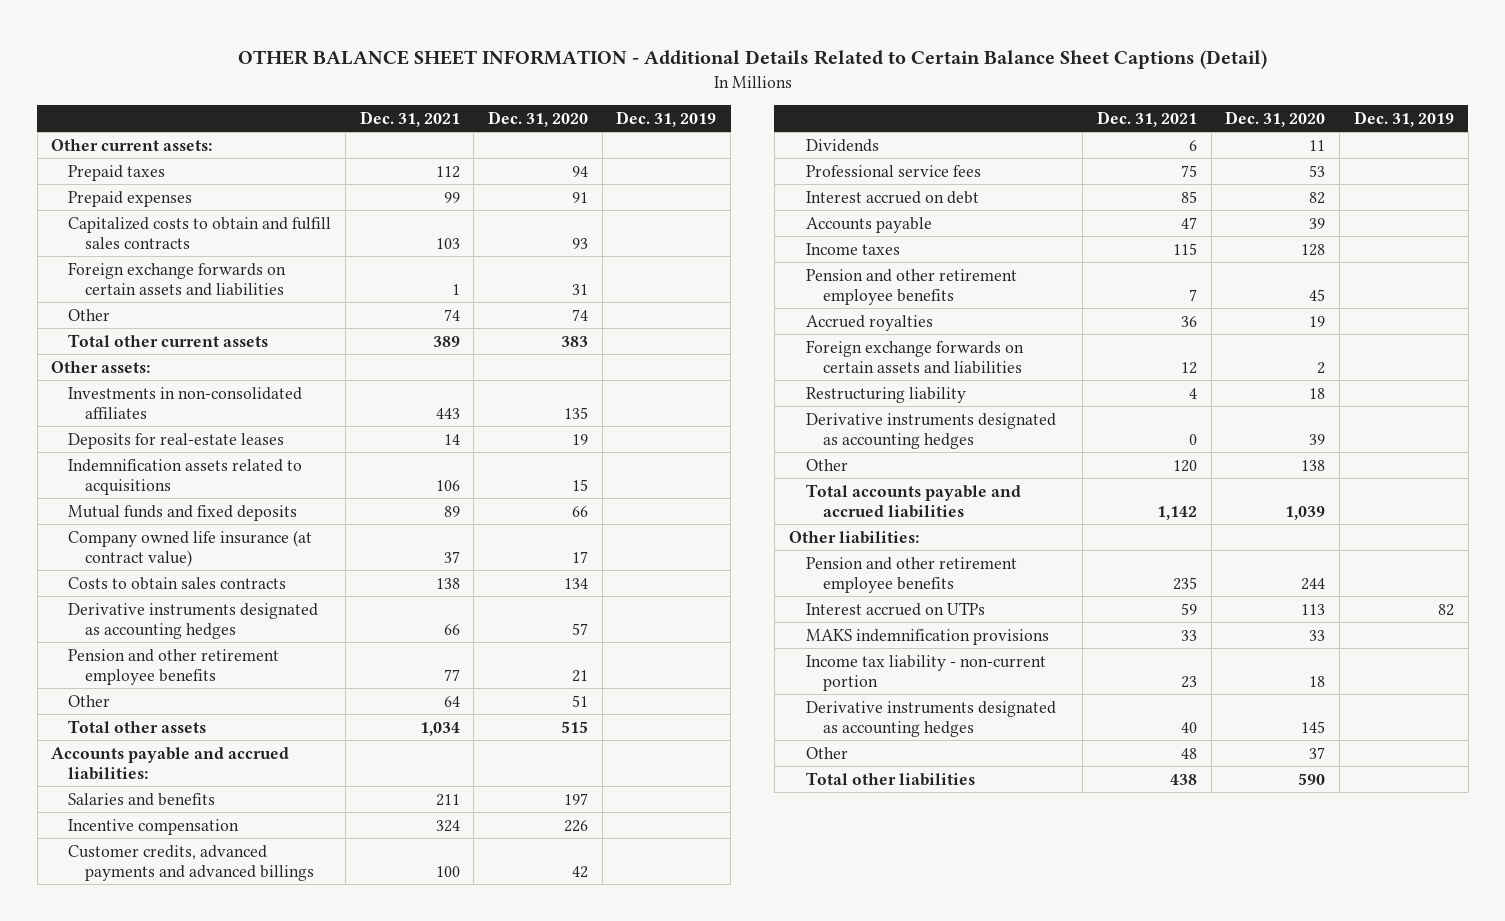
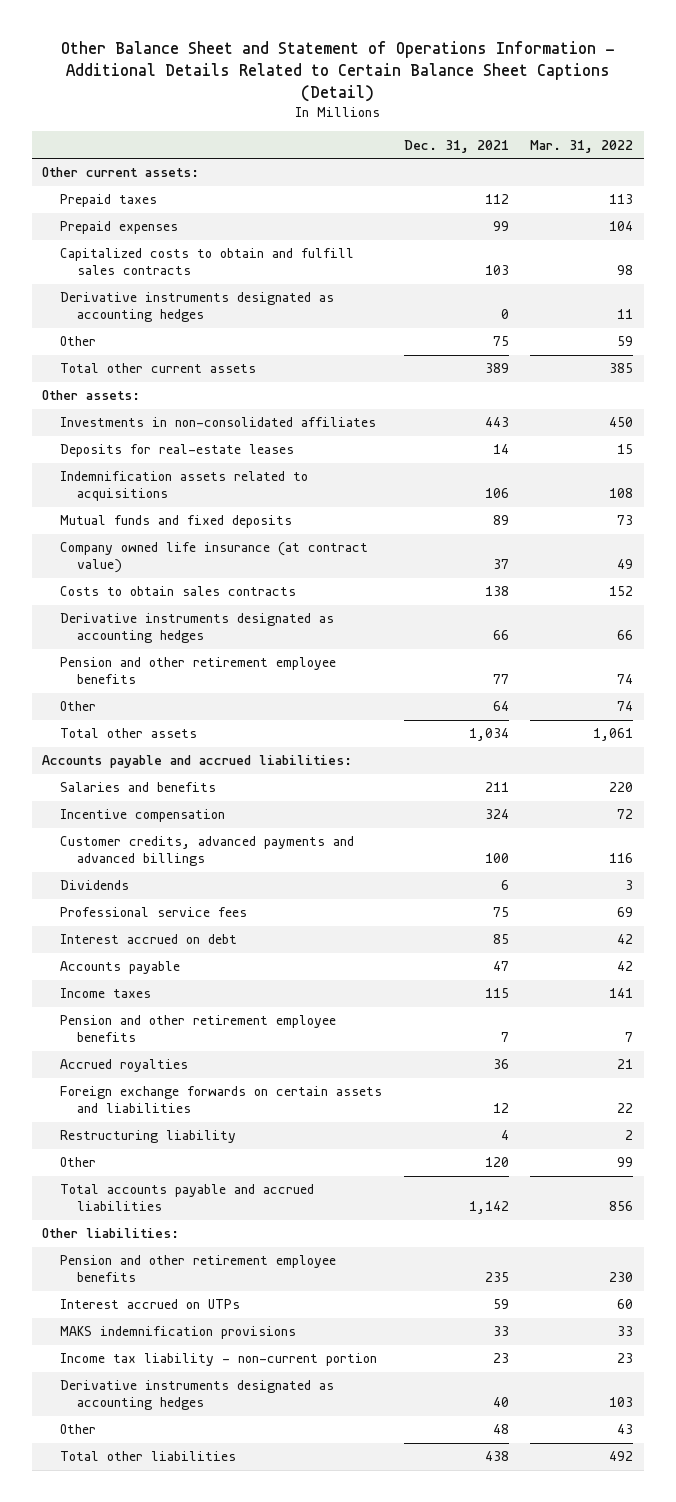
- OTHER BALANCE SHEET INFORMATION - Additional Details Related to Certain Balance Sheet Captions (Detail)
+ Other Balance Sheet and Statement of Operations Information - Additional Details Related to Certain Balance Sheet Captions (Detail)
- | Dec. 31, 2021 | Dec. 31, 2020 | Dec. 31, 2019
+ | Dec. 31, 2021 | Mar. 31, 2022
- Foreign exchange forwards on certain assets and liabilities | 1 | 31 |
- Other | 74 | 74 |
moved up: Derivative instruments designated as accounting hedges | 0 | 11
+ Other | 75 | 59

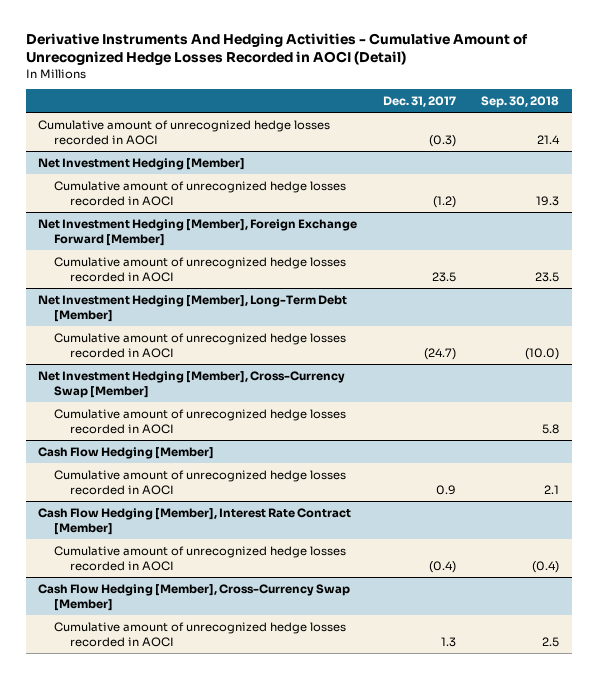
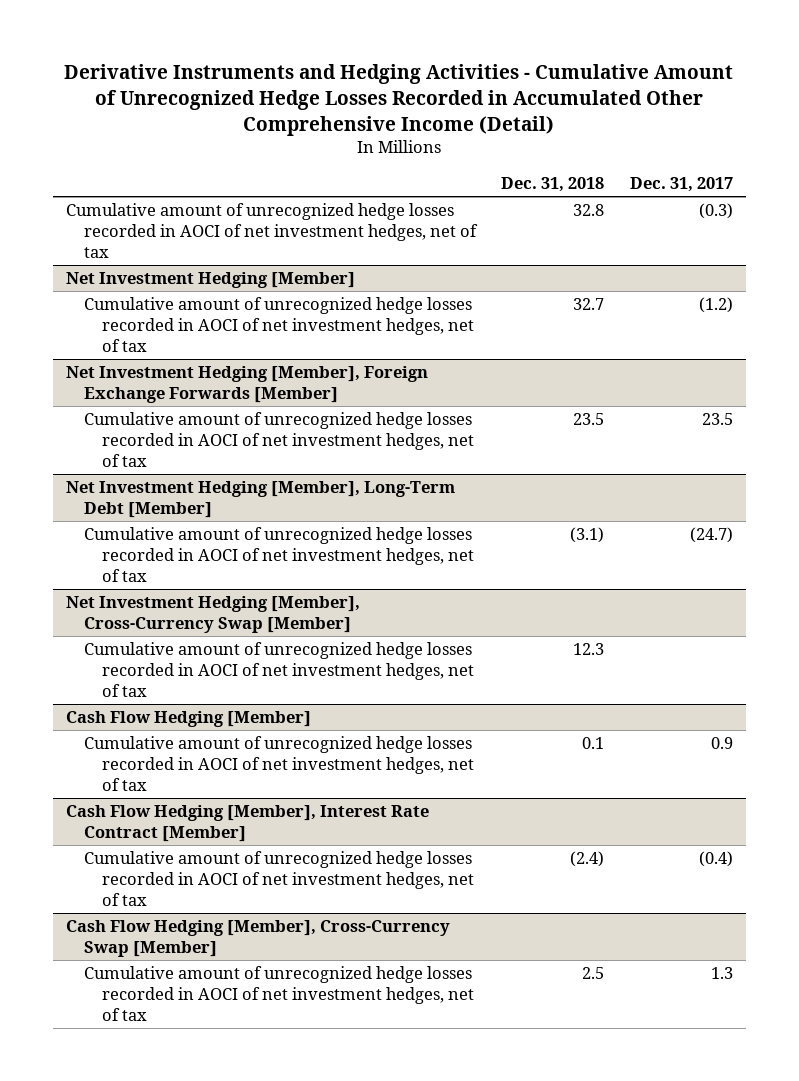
- Derivative Instruments And Hedging Activities - Cumulative Amount of Unrecognized Hedge Losses Recorded in AOCI (Detail)
+ Derivative Instruments and Hedging Activities - Cumulative Amount of Unrecognized Hedge Losses Recorded in Accumulated Other Comprehensive Income (Detail)
- | Dec. 31, 2017 | Sep. 30, 2018
+ | Dec. 31, 2018 | Dec. 31, 2017
- Cumulative amount of unrecognized hedge losses recorded in AOCI | (0.3) | 21.4
+ Cumulative amount of unrecognized hedge losses recorded in AOCI of net investment hedges, net of tax | 32.8 | (0.3)
@ Net Investment Hedging [Member]
- Cumulative amount of unrecognized hedge losses recorded in AOCI | (1.2) | 19.3
- Net Investment Hedging [Member], Foreign Exchange Forward [Member]
- Cumulative amount of unrecognized hedge losses recorded in AOCI | 23.5 | 23.5
@ Net Investment Hedging [Member]
+ Cumulative amount of unrecognized hedge losses recorded in AOCI of net investment hedges, net of tax | 32.7 | (1.2)
+ Net Investment Hedging [Member], Foreign Exchange Forwards [Member]
+ Cumulative amount of unrecognized hedge losses recorded in AOCI of net investment hedges, net of tax | 23.5 | 23.5
@ Net Investment Hedging [Member], Long-Term Debt [Member]
- Cumulative amount of unrecognized hedge losses recorded in AOCI | (24.7) | (10.0)
+ Cumulative amount of unrecognized hedge losses recorded in AOCI of net investment hedges, net of tax | (3.1) | (24.7)
@ Net Investment Hedging [Member], Cross-Currency Swap [Member]
- Cumulative amount of unrecognized hedge losses recorded in AOCI | | 5.8
+ Cumulative amount of unrecognized hedge losses recorded in AOCI of net investment hedges, net of tax | 12.3 |
@ Cash Flow Hedging [Member]
- Cumulative amount of unrecognized hedge losses recorded in AOCI | 0.9 | 2.1
+ Cumulative amount of unrecognized hedge losses recorded in AOCI of net investment hedges, net of tax | 0.1 | 0.9
@ Cash Flow Hedging [Member], Interest Rate Contract [Member]
- Cumulative amount of unrecognized hedge losses recorded in AOCI | (0.4) | (0.4)
+ Cumulative amount of unrecognized hedge losses recorded in AOCI of net investment hedges, net of tax | (2.4) | (0.4)
@ Cash Flow Hedging [Member], Cross-Currency Swap [Member]
- Cumulative amount of unrecognized hedge losses recorded in AOCI | 1.3 | 2.5
+ Cumulative amount of unrecognized hedge losses recorded in AOCI of net investment hedges, net of tax | 2.5 | 1.3

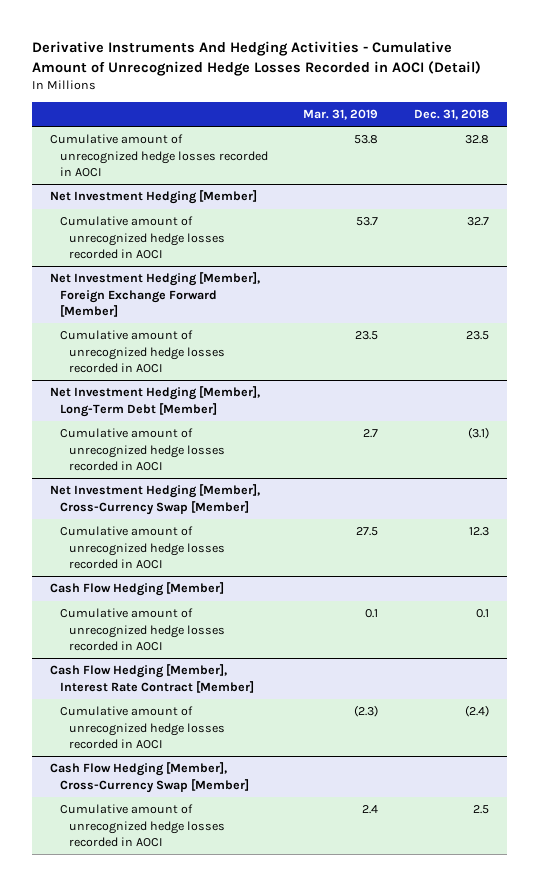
- Derivative Instruments and Hedging Activities - Cumulative Amount of Unrecognized Hedge Losses Recorded in Accumulated Other Comprehensive Income (Detail)
+ Derivative Instruments And Hedging Activities - Cumulative Amount of Unrecognized Hedge Losses Recorded in AOCI (Detail)
- | Dec. 31, 2018 | Dec. 31, 2017
+ | Mar. 31, 2019 | Dec. 31, 2018
- Cumulative amount of unrecognized hedge losses recorded in AOCI of net investment hedges, net of tax | 32.8 | (0.3)
+ Cumulative amount of unrecognized hedge losses recorded in AOCI | 53.8 | 32.8
@ Net Investment Hedging [Member]
- Cumulative amount of unrecognized hedge losses recorded in AOCI of net investment hedges, net of tax | 32.7 | (1.2)
- Net Investment Hedging [Member], Foreign Exchange Forwards [Member]
- Cumulative amount of unrecognized hedge losses recorded in AOCI of net investment hedges, net of tax | 23.5 | 23.5
@ Net Investment Hedging [Member]
+ Cumulative amount of unrecognized hedge losses recorded in AOCI | 53.7 | 32.7
+ Net Investment Hedging [Member], Foreign Exchange Forward [Member]
+ Cumulative amount of unrecognized hedge losses recorded in AOCI | 23.5 | 23.5
@ Net Investment Hedging [Member], Long-Term Debt [Member]
- Cumulative amount of unrecognized hedge losses recorded in AOCI of net investment hedges, net of tax | (3.1) | (24.7)
+ Cumulative amount of unrecognized hedge losses recorded in AOCI | 2.7 | (3.1)
@ Net Investment Hedging [Member], Cross-Currency Swap [Member]
- Cumulative amount of unrecognized hedge losses recorded in AOCI of net investment hedges, net of tax | 12.3 |
+ Cumulative amount of unrecognized hedge losses recorded in AOCI | 27.5 | 12.3
@ Cash Flow Hedging [Member]
- Cumulative amount of unrecognized hedge losses recorded in AOCI of net investment hedges, net of tax | 0.1 | 0.9
+ Cumulative amount of unrecognized hedge losses recorded in AOCI | 0.1 | 0.1
@ Cash Flow Hedging [Member], Interest Rate Contract [Member]
- Cumulative amount of unrecognized hedge losses recorded in AOCI of net investment hedges, net of tax | (2.4) | (0.4)
+ Cumulative amount of unrecognized hedge losses recorded in AOCI | (2.3) | (2.4)
@ Cash Flow Hedging [Member], Cross-Currency Swap [Member]
- Cumulative amount of unrecognized hedge losses recorded in AOCI of net investment hedges, net of tax | 2.5 | 1.3
+ Cumulative amount of unrecognized hedge losses recorded in AOCI | 2.4 | 2.5

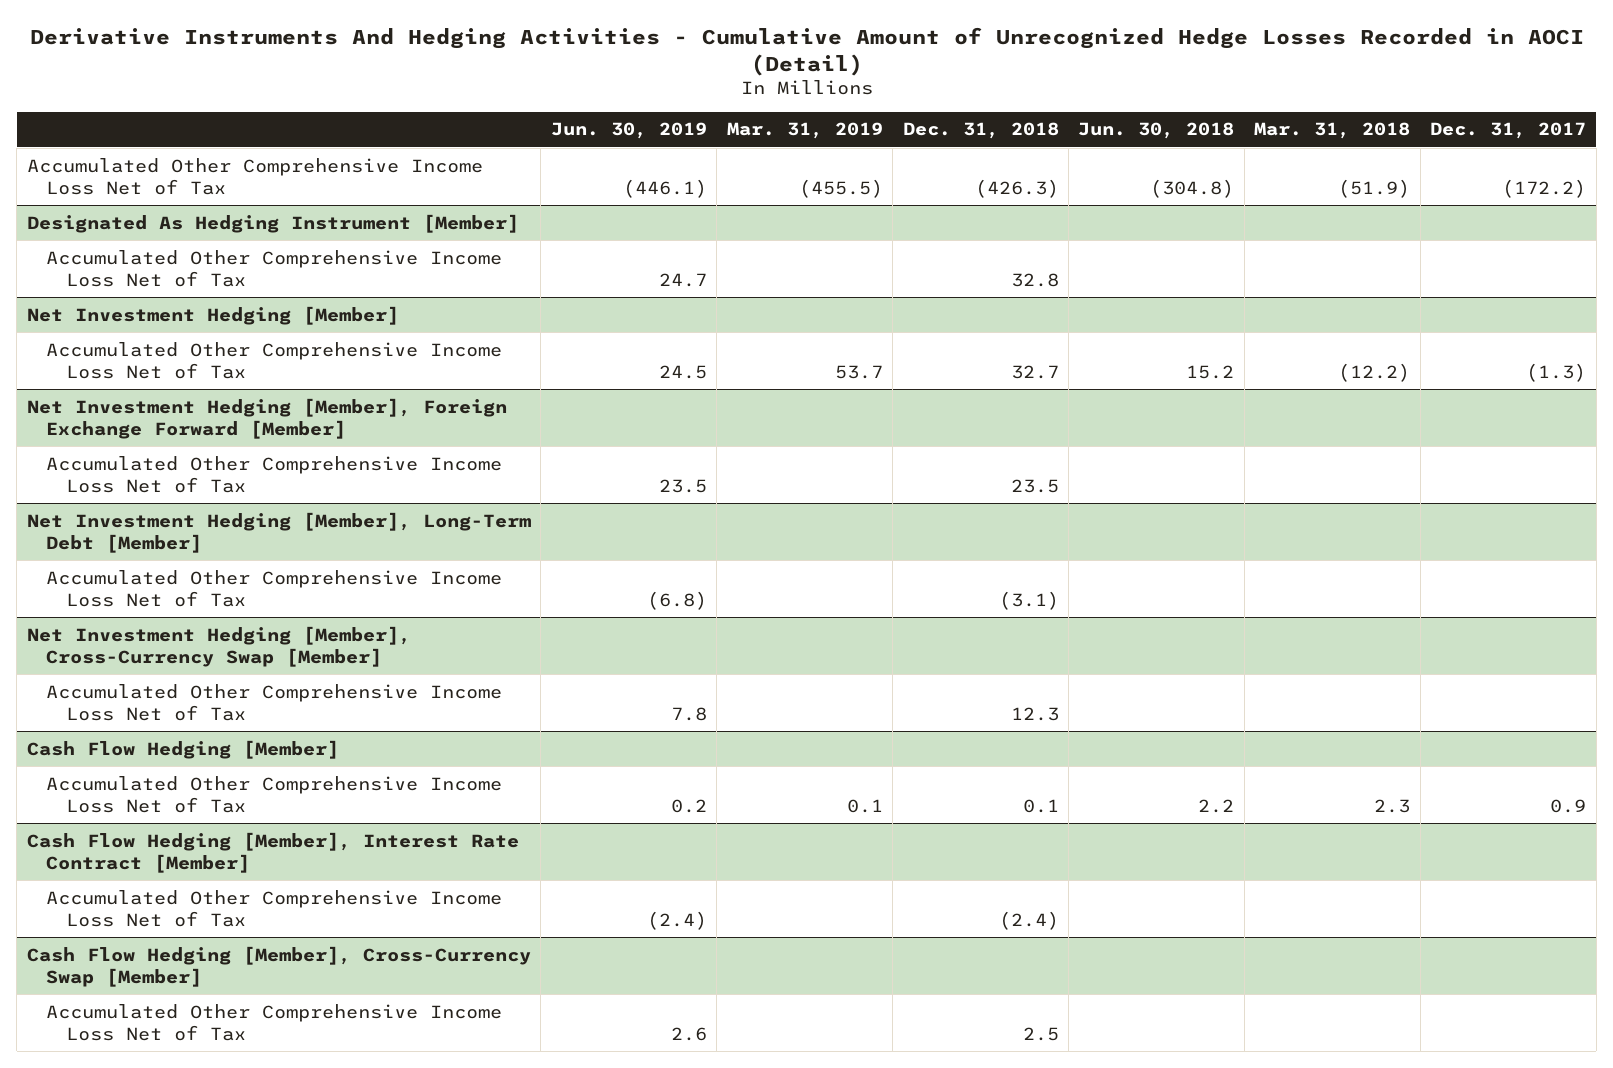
- | Mar. 31, 2019 | Dec. 31, 2018
+ | Jun. 30, 2019 | Mar. 31, 2019 | Dec. 31, 2018 | Jun. 30, 2018 | Mar. 31, 2018 | Dec. 31, 2017
- Cumulative amount of unrecognized hedge losses recorded in AOCI | 53.8 | 32.8
+ Accumulated Other Comprehensive Income Loss Net of Tax | (446.1) | (455.5) | (426.3) | (304.8) | (51.9) | (172.2)
+ Designated As Hedging Instrument [Member]
+ Accumulated Other Comprehensive Income Loss Net of Tax | 24.7 | | 32.8 | | |
@ Net Investment Hedging [Member]
- Cumulative amount of unrecognized hedge losses recorded in AOCI | 53.7 | 32.7
+ Accumulated Other Comprehensive Income Loss Net of Tax | 24.5 | 53.7 | 32.7 | 15.2 | (12.2) | (1.3)
@ Net Investment Hedging [Member], Foreign Exchange Forward [Member]
- Cumulative amount of unrecognized hedge losses recorded in AOCI | 23.5 | 23.5
+ Accumulated Other Comprehensive Income Loss Net of Tax | 23.5 | | 23.5 | | |
@ Net Investment Hedging [Member], Long-Term Debt [Member]
- Cumulative amount of unrecognized hedge losses recorded in AOCI | 2.7 | (3.1)
+ Accumulated Other Comprehensive Income Loss Net of Tax | (6.8) | | (3.1) | | |
@ Net Investment Hedging [Member], Cross-Currency Swap [Member]
- Cumulative amount of unrecognized hedge losses recorded in AOCI | 27.5 | 12.3
+ Accumulated Other Comprehensive Income Loss Net of Tax | 7.8 | | 12.3 | | |
@ Cash Flow Hedging [Member]
- Cumulative amount of unrecognized hedge losses recorded in AOCI | 0.1 | 0.1
+ Accumulated Other Comprehensive Income Loss Net of Tax | 0.2 | 0.1 | 0.1 | 2.2 | 2.3 | 0.9
@ Cash Flow Hedging [Member], Interest Rate Contract [Member]
- Cumulative amount of unrecognized hedge losses recorded in AOCI | (2.3) | (2.4)
+ Accumulated Other Comprehensive Income Loss Net of Tax | (2.4) | | (2.4) | | |
@ Cash Flow Hedging [Member], Cross-Currency Swap [Member]
- Cumulative amount of unrecognized hedge losses recorded in AOCI | 2.4 | 2.5
+ Accumulated Other Comprehensive Income Loss Net of Tax | 2.6 | | 2.5 | | |

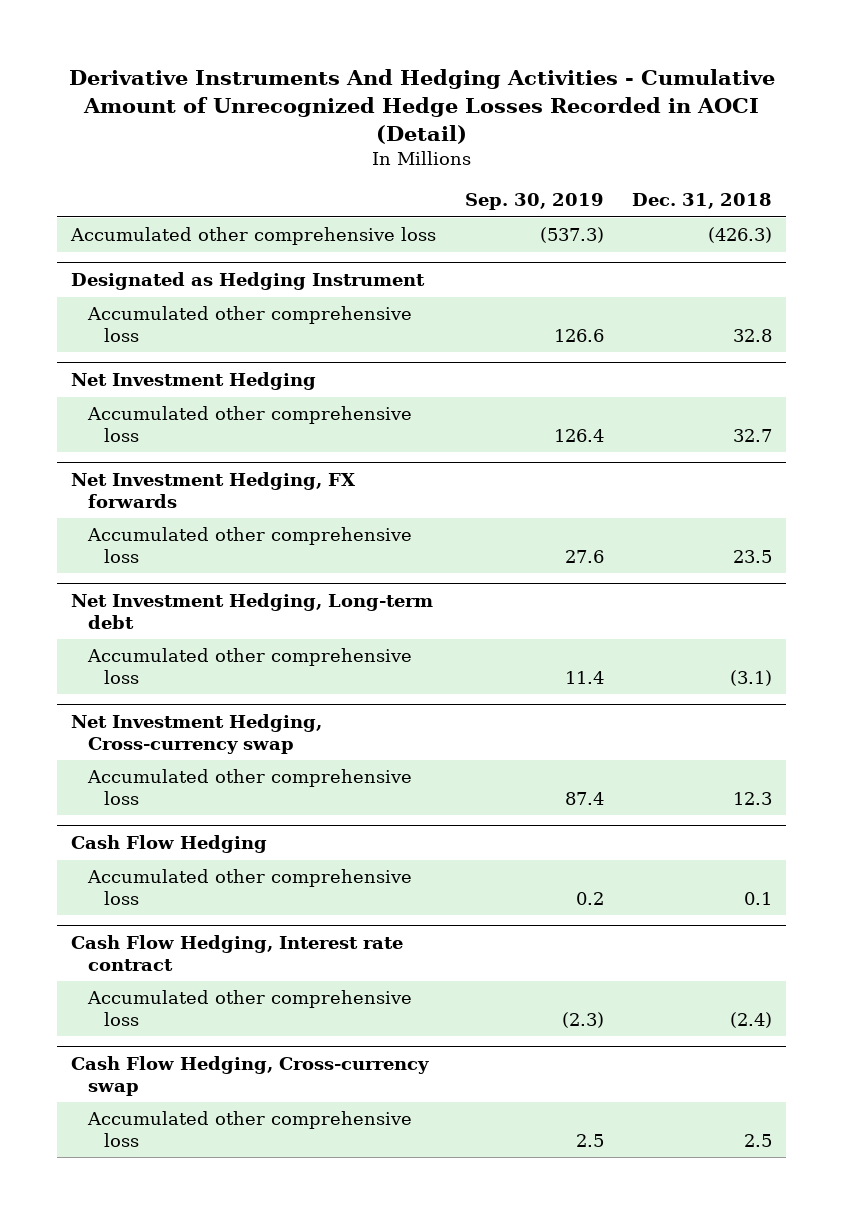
- | Jun. 30, 2019 | Mar. 31, 2019 | Dec. 31, 2018 | Jun. 30, 2018 | Mar. 31, 2018 | Dec. 31, 2017
+ | Sep. 30, 2019 | Dec. 31, 2018
- Accumulated Other Comprehensive Income Loss Net of Tax | (446.1) | (455.5) | (426.3) | (304.8) | (51.9) | (172.2)
- Designated As Hedging Instrument [Member]
- Accumulated Other Comprehensive Income Loss Net of Tax | 24.7 | | 32.8 | | |
- Net Investment Hedging [Member]
- Accumulated Other Comprehensive Income Loss Net of Tax | 24.5 | 53.7 | 32.7 | 15.2 | (12.2) | (1.3)
- Net Investment Hedging [Member], Foreign Exchange Forward [Member]
- Accumulated Other Comprehensive Income Loss Net of Tax | 23.5 | | 23.5 | | |
- Net Investment Hedging [Member], Long-Term Debt [Member]
- Accumulated Other Comprehensive Income Loss Net of Tax | (6.8) | | (3.1) | | |
- Net Investment Hedging [Member], Cross-Currency Swap [Member]
- Accumulated Other Comprehensive Income Loss Net of Tax | 7.8 | | 12.3 | | |
- Cash Flow Hedging [Member]
- Accumulated Other Comprehensive Income Loss Net of Tax | 0.2 | 0.1 | 0.1 | 2.2 | 2.3 | 0.9
- Cash Flow Hedging [Member], Interest Rate Contract [Member]
- Accumulated Other Comprehensive Income Loss Net of Tax | (2.4) | | (2.4) | | |
- Cash Flow Hedging [Member], Cross-Currency Swap [Member]
- Accumulated Other Comprehensive Income Loss Net of Tax | 2.6 | | 2.5 | | |
+ Accumulated other comprehensive loss | (537.3) | (426.3)
+ Designated as Hedging Instrument
+ Accumulated other comprehensive loss | 126.6 | 32.8
+ Net Investment Hedging
+ Accumulated other comprehensive loss | 126.4 | 32.7
+ Net Investment Hedging, FX forwards
+ Accumulated other comprehensive loss | 27.6 | 23.5
+ Net Investment Hedging, Long-term debt
+ Accumulated other comprehensive loss | 11.4 | (3.1)
+ Net Investment Hedging, Cross-currency swap
+ Accumulated other comprehensive loss | 87.4 | 12.3
+ Cash Flow Hedging
+ Accumulated other comprehensive loss | 0.2 | 0.1
+ Cash Flow Hedging, Interest rate contract
+ Accumulated other comprehensive loss | (2.3) | (2.4)
+ Cash Flow Hedging, Cross-currency swap
+ Accumulated other comprehensive loss | 2.5 | 2.5

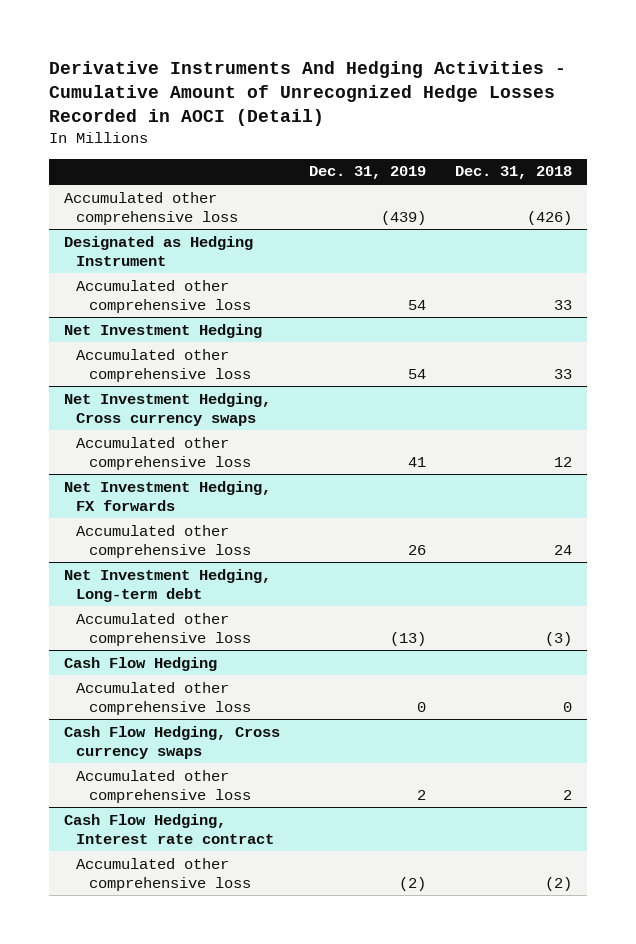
- | Sep. 30, 2019 | Dec. 31, 2018
+ | Dec. 31, 2019 | Dec. 31, 2018
- Accumulated other comprehensive loss | (537.3) | (426.3)
+ Accumulated other comprehensive loss | (439) | (426)
@ Designated as Hedging Instrument
- Accumulated other comprehensive loss | 126.6 | 32.8
+ Accumulated other comprehensive loss | 54 | 33
@ Net Investment Hedging
- Accumulated other comprehensive loss | 126.4 | 32.7
+ Accumulated other comprehensive loss | 54 | 33
+ Net Investment Hedging, Cross currency swaps
+ Accumulated other comprehensive loss | 41 | 12
@ Net Investment Hedging, FX forwards
- Accumulated other comprehensive loss | 27.6 | 23.5
+ Accumulated other comprehensive loss | 26 | 24
@ Net Investment Hedging, Long-term debt
- Accumulated other comprehensive loss | 11.4 | (3.1)
- Net Investment Hedging, Cross-currency swap
- Accumulated other comprehensive loss | 87.4 | 12.3
@ Net Investment Hedging, Long-term debt
+ Accumulated other comprehensive loss | (13) | (3)
@ Cash Flow Hedging
- Accumulated other comprehensive loss | 0.2 | 0.1
+ Accumulated other comprehensive loss | 0 | 0
+ Cash Flow Hedging, Cross currency swaps
+ Accumulated other comprehensive loss | 2 | 2
@ Cash Flow Hedging, Interest rate contract
- Accumulated other comprehensive loss | (2.3) | (2.4)
- Cash Flow Hedging, Cross-currency swap
- Accumulated other comprehensive loss | 2.5 | 2.5
@ Cash Flow Hedging, Interest rate contract
+ Accumulated other comprehensive loss | (2) | (2)

